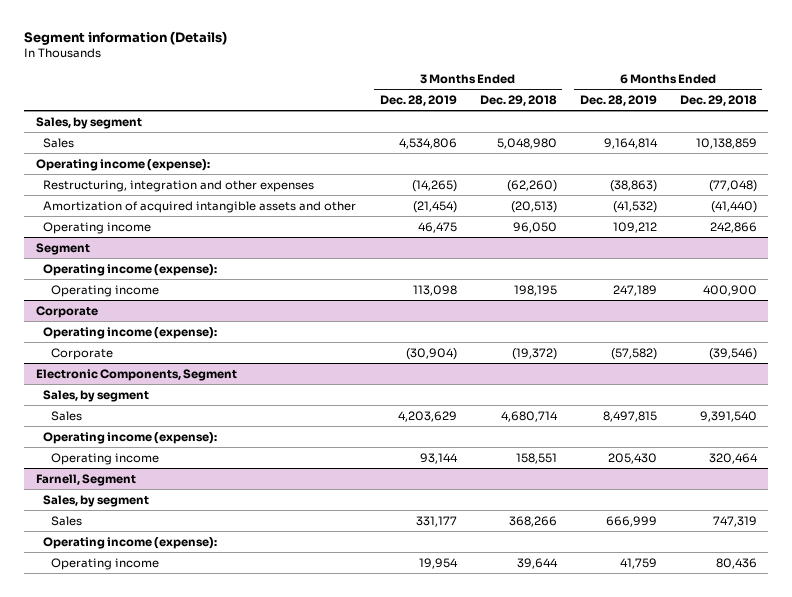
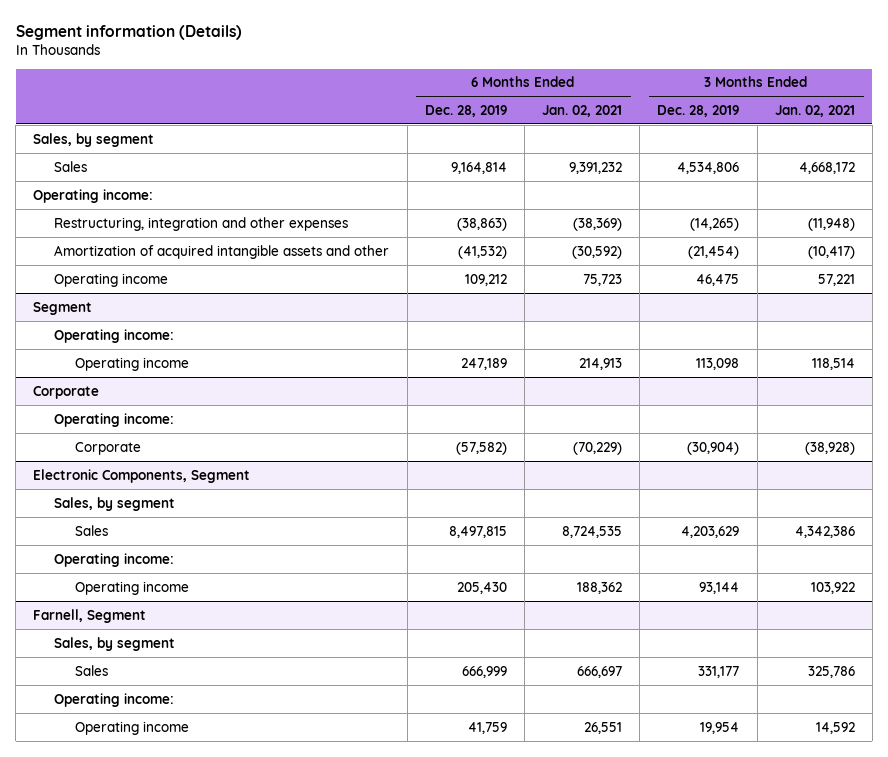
- | 3 Months Ended Dec. 28, 2019 | 3 Months Ended Dec. 29, 2018 | 6 Months Ended Dec. 28, 2019 | 6 Months Ended Dec. 29, 2018
+ | 6 Months Ended Dec. 28, 2019 | 6 Months Ended Jan. 02, 2021 | 3 Months Ended Dec. 28, 2019 | 3 Months Ended Jan. 02, 2021
- Operating income (expense):
+ Operating income:
@ Segment
- Operating income (expense):
+ Operating income:
@ Corporate
- Operating income (expense):
+ Operating income:
@ Electronic Components, Segment
- Operating income (expense):
+ Operating income:
@ Farnell, Segment
- Operating income (expense):
+ Operating income:

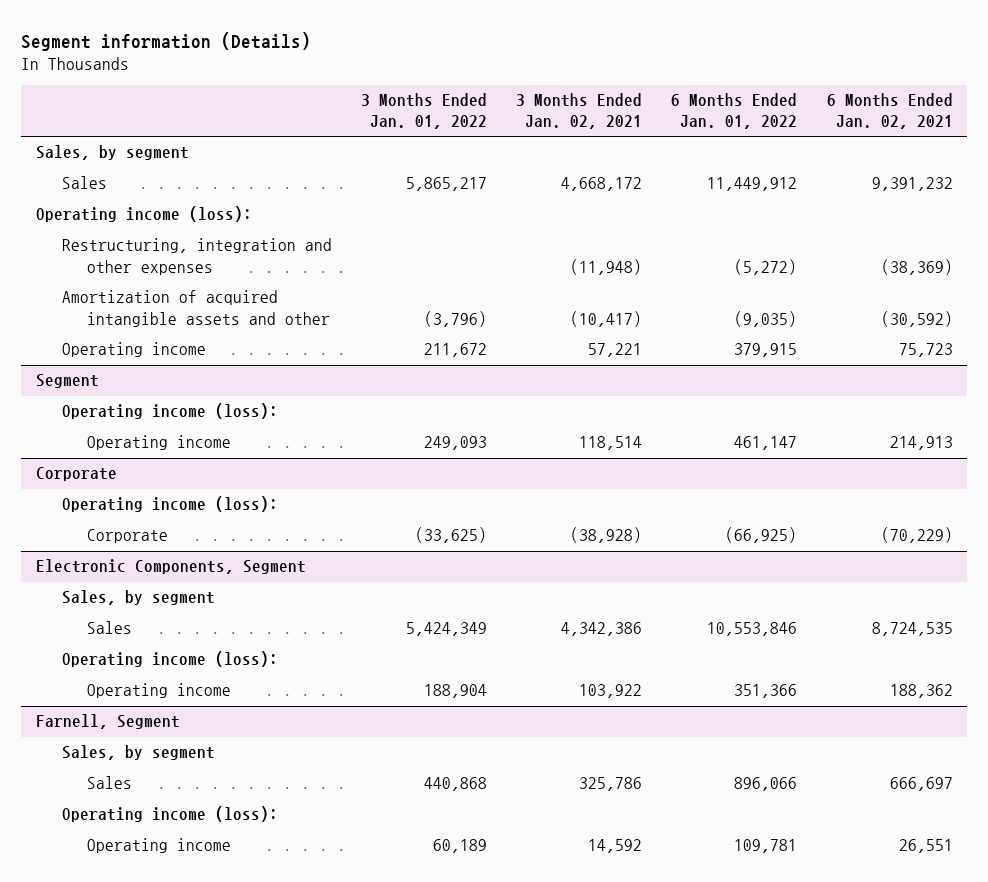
- | 6 Months Ended Dec. 28, 2019 | 6 Months Ended Jan. 02, 2021 | 3 Months Ended Dec. 28, 2019 | 3 Months Ended Jan. 02, 2021
+ | 3 Months Ended Jan. 01, 2022 | 3 Months Ended Jan. 02, 2021 | 6 Months Ended Jan. 01, 2022 | 6 Months Ended Jan. 02, 2021
- Operating income:
+ Operating income (loss):
@ Segment
- Operating income:
+ Operating income (loss):
@ Corporate
- Operating income:
+ Operating income (loss):
@ Electronic Components, Segment
- Operating income:
+ Operating income (loss):
@ Farnell, Segment
- Operating income:
+ Operating income (loss):

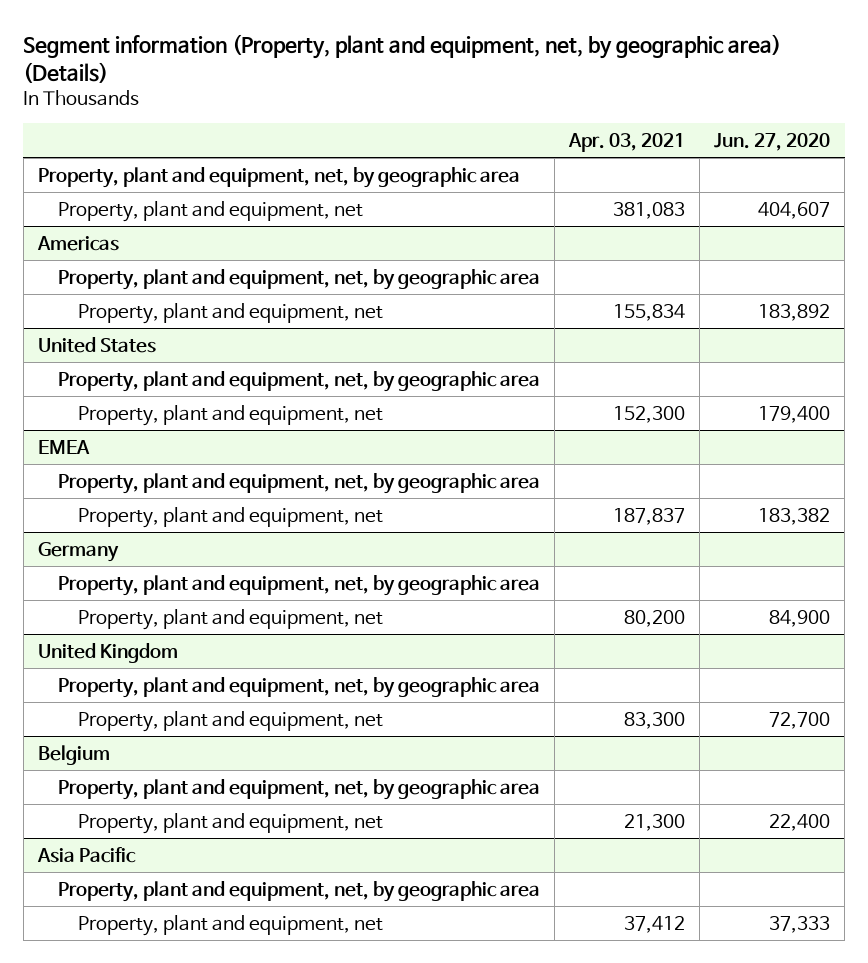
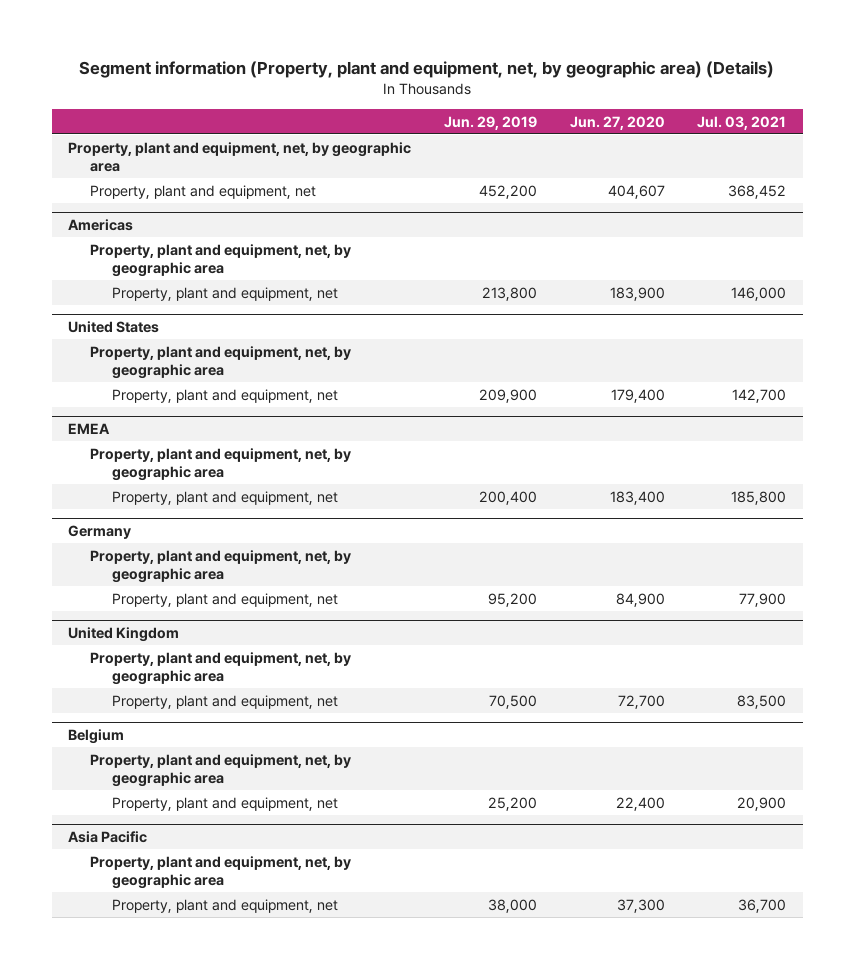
- | Apr. 03, 2021 | Jun. 27, 2020
+ | Jun. 29, 2019 | Jun. 27, 2020 | Jul. 03, 2021
@ Americas
- Property, plant and equipment, net | 155,834 | 183,892
+ Property, plant and equipment, net | 213,800 | 183,900 | 146,000
@ EMEA
- Property, plant and equipment, net | 187,837 | 183,382
+ Property, plant and equipment, net | 200,400 | 183,400 | 185,800
@ Asia Pacific
- Property, plant and equipment, net | 37,412 | 37,333
+ Property, plant and equipment, net | 38,000 | 37,300 | 36,700

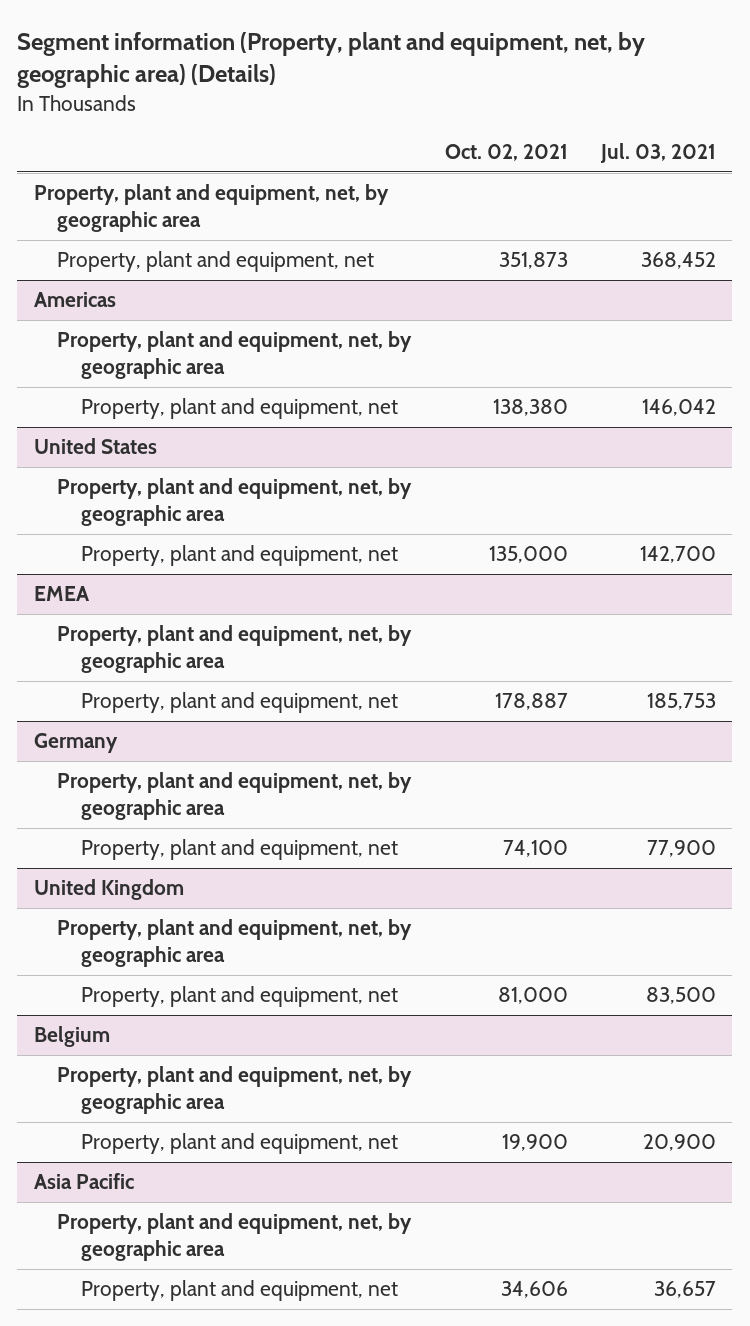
- | Jun. 29, 2019 | Jun. 27, 2020 | Jul. 03, 2021
+ | Oct. 02, 2021 | Jul. 03, 2021
@ Americas
- Property, plant and equipment, net | 213,800 | 183,900 | 146,000
+ Property, plant and equipment, net | 138,380 | 146,042
@ EMEA
- Property, plant and equipment, net | 200,400 | 183,400 | 185,800
+ Property, plant and equipment, net | 178,887 | 185,753
@ Asia Pacific
- Property, plant and equipment, net | 38,000 | 37,300 | 36,700
+ Property, plant and equipment, net | 34,606 | 36,657

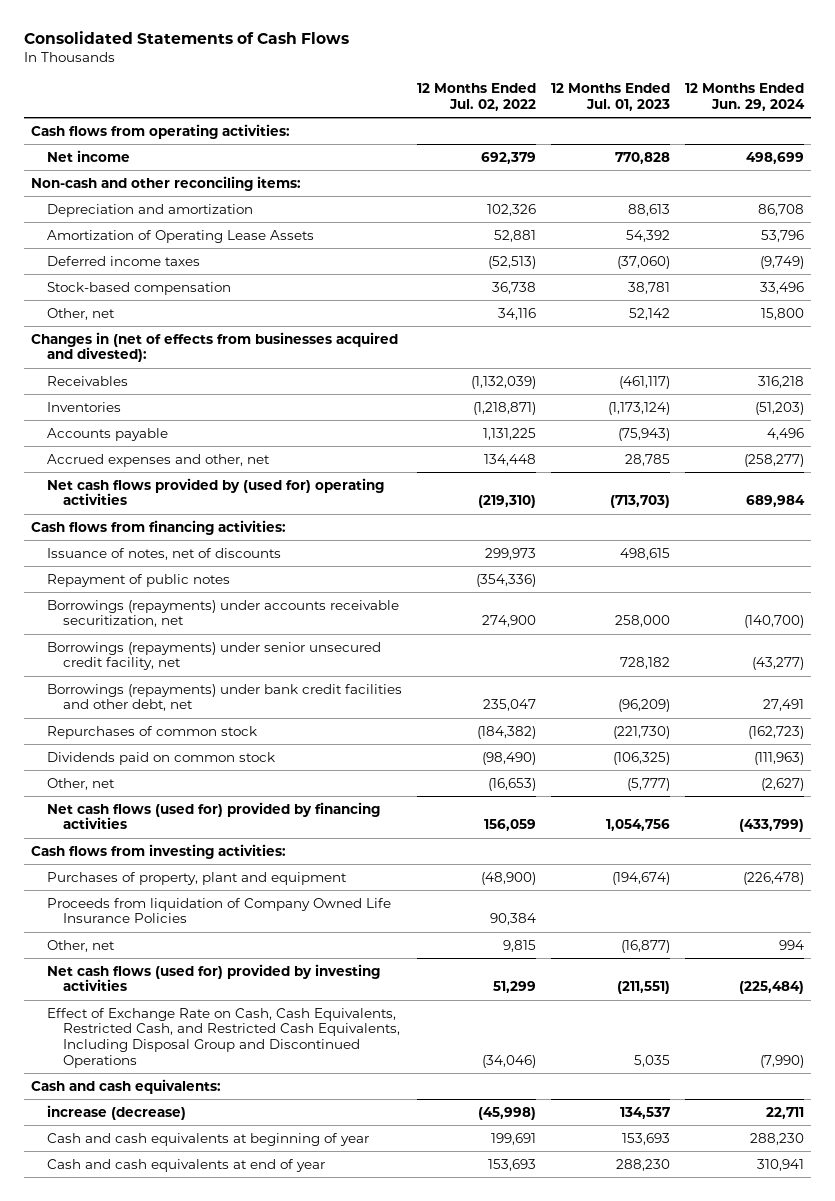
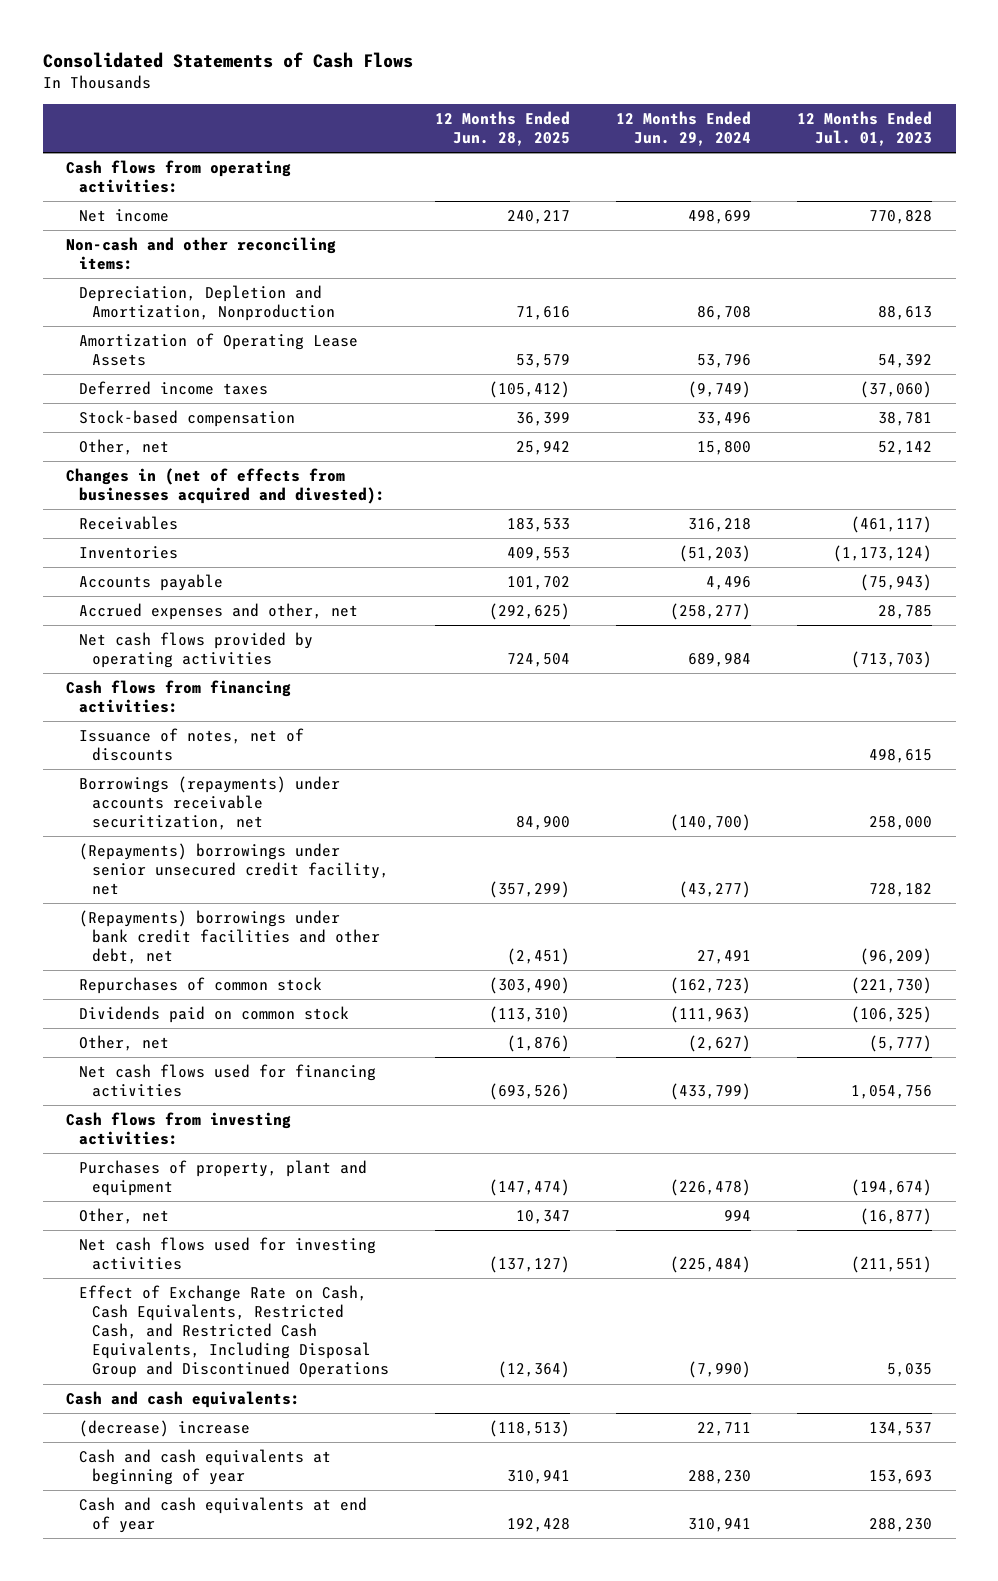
- | 12 Months Ended Jul. 02, 2022 | 12 Months Ended Jul. 01, 2023 | 12 Months Ended Jun. 29, 2024
+ | 12 Months Ended Jun. 28, 2025 | 12 Months Ended Jun. 29, 2024 | 12 Months Ended Jul. 01, 2023
- Depreciation and amortization | 102,326 | 88,613 | 86,708
+ Depreciation, Depletion and Amortization, Nonproduction | 71,616 | 86,708 | 88,613
- Net cash flows provided by (used for) operating activities | (219,310) | (713,703) | 689,984
+ Net cash flows provided by operating activities | 724,504 | 689,984 | (713,703)
- Repayment of public notes | (354,336) | |
- Borrowings (repayments) under senior unsecured credit facility, net | | 728,182 | (43,277)
- Borrowings (repayments) under bank credit facilities and other debt, net | 235,047 | (96,209) | 27,491
+ (Repayments) borrowings under senior unsecured credit facility, net | (357,299) | (43,277) | 728,182
+ (Repayments) borrowings under bank credit facilities and other debt, net | (2,451) | 27,491 | (96,209)
- Net cash flows (used for) provided by financing activities | 156,059 | 1,054,756 | (433,799)
+ Net cash flows used for financing activities | (693,526) | (433,799) | 1,054,756
- Proceeds from liquidation of Company Owned Life Insurance Policies | 90,384 | |
- Net cash flows (used for) provided by investing activities | 51,299 | (211,551) | (225,484)
+ Net cash flows used for investing activities | (137,127) | (225,484) | (211,551)
- increase (decrease) | (45,998) | 134,537 | 22,711
+ (decrease) increase | (118,513) | 22,711 | 134,537

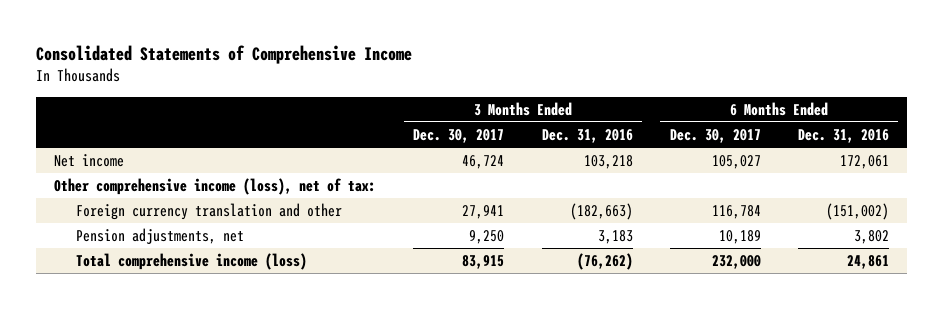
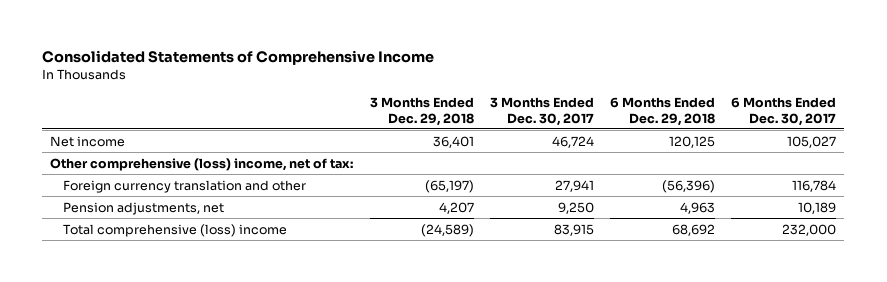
- | 3 Months Ended Dec. 30, 2017 | 3 Months Ended Dec. 31, 2016 | 6 Months Ended Dec. 30, 2017 | 6 Months Ended Dec. 31, 2016
+ | 3 Months Ended Dec. 29, 2018 | 3 Months Ended Dec. 30, 2017 | 6 Months Ended Dec. 29, 2018 | 6 Months Ended Dec. 30, 2017
- Other comprehensive income (loss), net of tax:
+ Other comprehensive (loss) income, net of tax:
- Total comprehensive income (loss) | 83,915 | (76,262) | 232,000 | 24,861
+ Total comprehensive (loss) income | (24,589) | 83,915 | 68,692 | 232,000

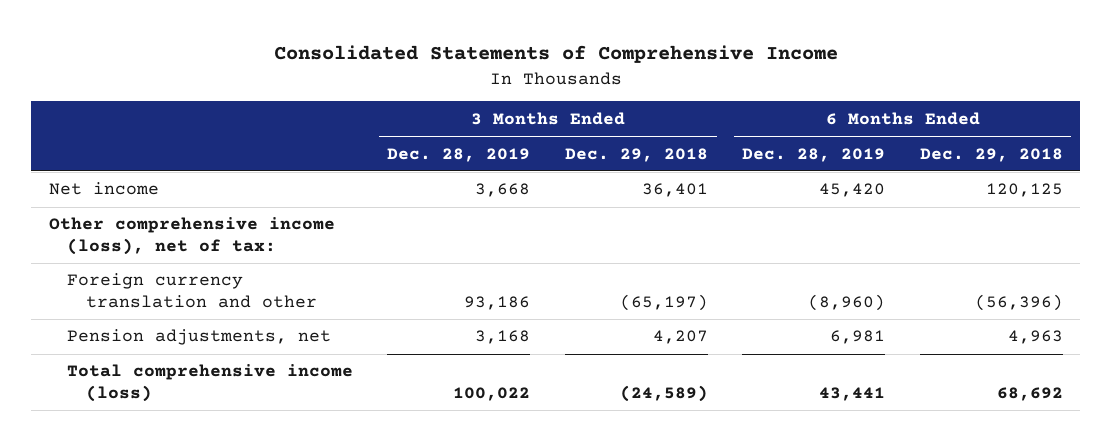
- | 3 Months Ended Dec. 29, 2018 | 3 Months Ended Dec. 30, 2017 | 6 Months Ended Dec. 29, 2018 | 6 Months Ended Dec. 30, 2017
+ | 3 Months Ended Dec. 28, 2019 | 3 Months Ended Dec. 29, 2018 | 6 Months Ended Dec. 28, 2019 | 6 Months Ended Dec. 29, 2018
- Other comprehensive (loss) income, net of tax:
+ Other comprehensive income (loss), net of tax:
- Total comprehensive (loss) income | (24,589) | 83,915 | 68,692 | 232,000
+ Total comprehensive income (loss) | 100,022 | (24,589) | 43,441 | 68,692

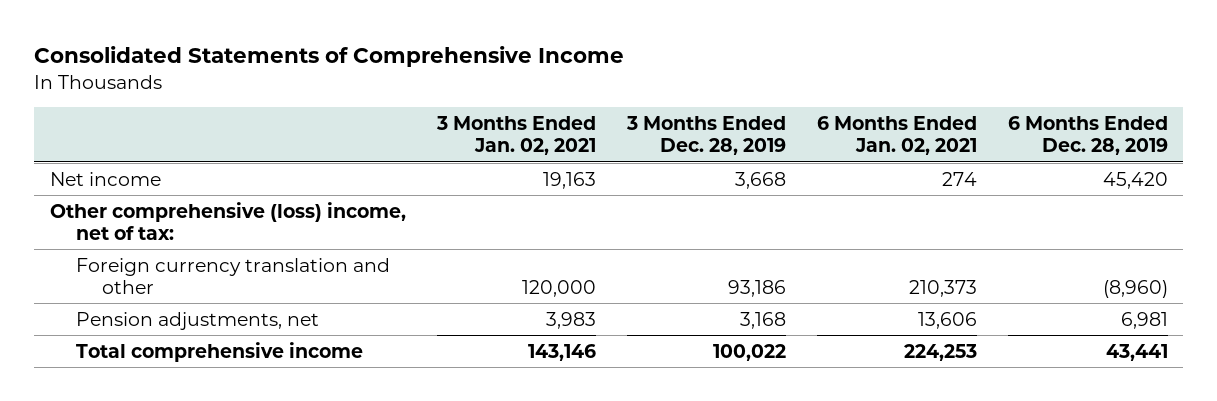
- | 3 Months Ended Dec. 28, 2019 | 3 Months Ended Dec. 29, 2018 | 6 Months Ended Dec. 28, 2019 | 6 Months Ended Dec. 29, 2018
+ | 3 Months Ended Jan. 02, 2021 | 3 Months Ended Dec. 28, 2019 | 6 Months Ended Jan. 02, 2021 | 6 Months Ended Dec. 28, 2019
- Other comprehensive income (loss), net of tax:
+ Other comprehensive (loss) income, net of tax:
- Total comprehensive income (loss) | 100,022 | (24,589) | 43,441 | 68,692
+ Total comprehensive income | 143,146 | 100,022 | 224,253 | 43,441

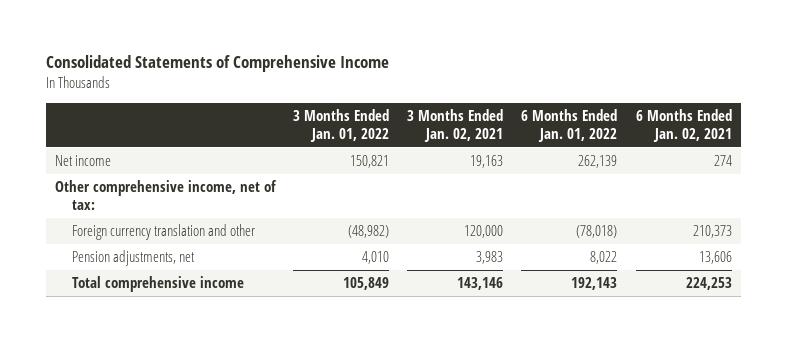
- | 3 Months Ended Jan. 02, 2021 | 3 Months Ended Dec. 28, 2019 | 6 Months Ended Jan. 02, 2021 | 6 Months Ended Dec. 28, 2019
+ | 3 Months Ended Jan. 01, 2022 | 3 Months Ended Jan. 02, 2021 | 6 Months Ended Jan. 01, 2022 | 6 Months Ended Jan. 02, 2021
- Other comprehensive (loss) income, net of tax:
+ Other comprehensive income, net of tax:

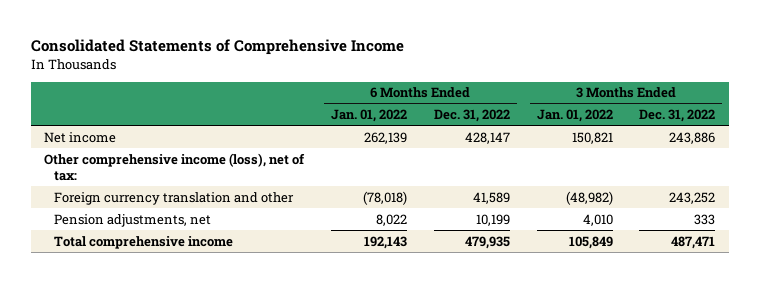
- | 3 Months Ended Jan. 01, 2022 | 3 Months Ended Jan. 02, 2021 | 6 Months Ended Jan. 01, 2022 | 6 Months Ended Jan. 02, 2021
+ | 6 Months Ended Jan. 01, 2022 | 6 Months Ended Dec. 31, 2022 | 3 Months Ended Jan. 01, 2022 | 3 Months Ended Dec. 31, 2022
- Other comprehensive income, net of tax:
+ Other comprehensive income (loss), net of tax:

